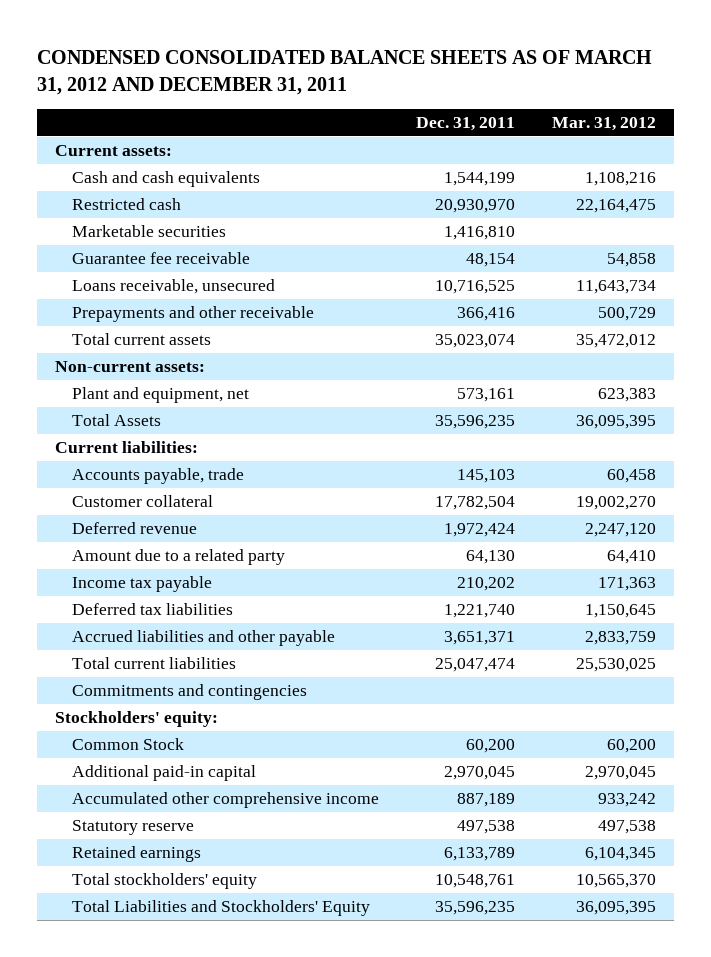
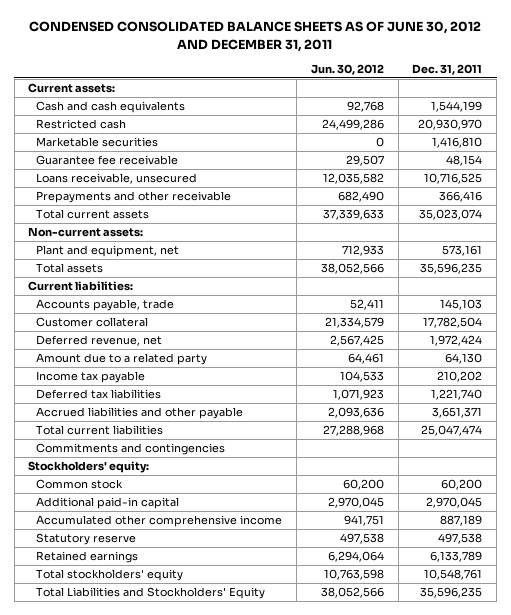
- CONDENSED CONSOLIDATED BALANCE SHEETS AS OF MARCH 31, 2012 AND DECEMBER 31, 2011
+ CONDENSED CONSOLIDATED BALANCE SHEETS AS OF JUNE 30, 2012 AND DECEMBER 31, 2011
- | Dec. 31, 2011 | Mar. 31, 2012
+ | Jun. 30, 2012 | Dec. 31, 2011
- Total Assets | 35,596,235 | 36,095,395
+ Total assets | 38,052,566 | 35,596,235
- Deferred revenue | 1,972,424 | 2,247,120
+ Deferred revenue, net | 2,567,425 | 1,972,424
- Common Stock | 60,200 | 60,200
+ Common stock | 60,200 | 60,200

